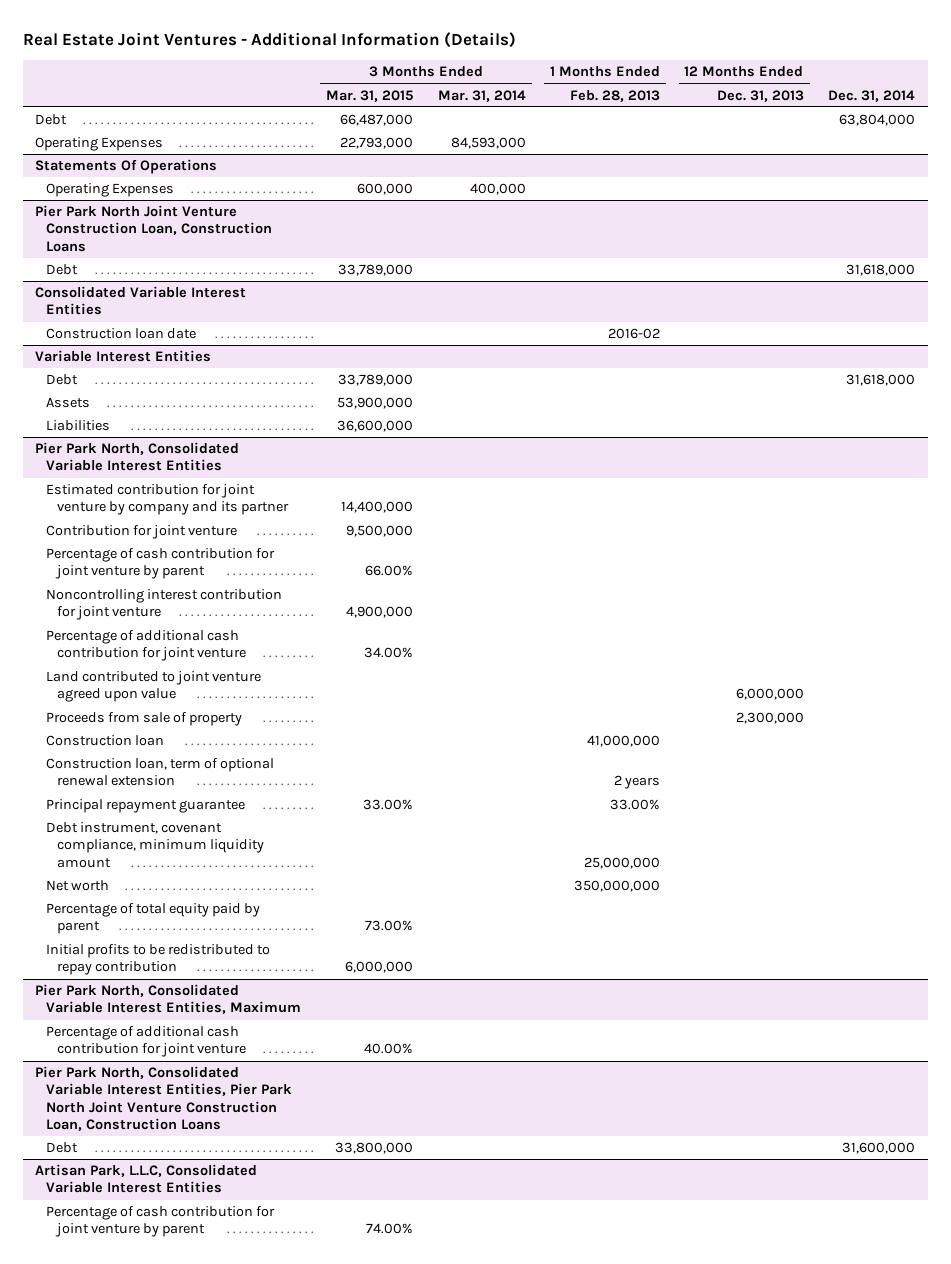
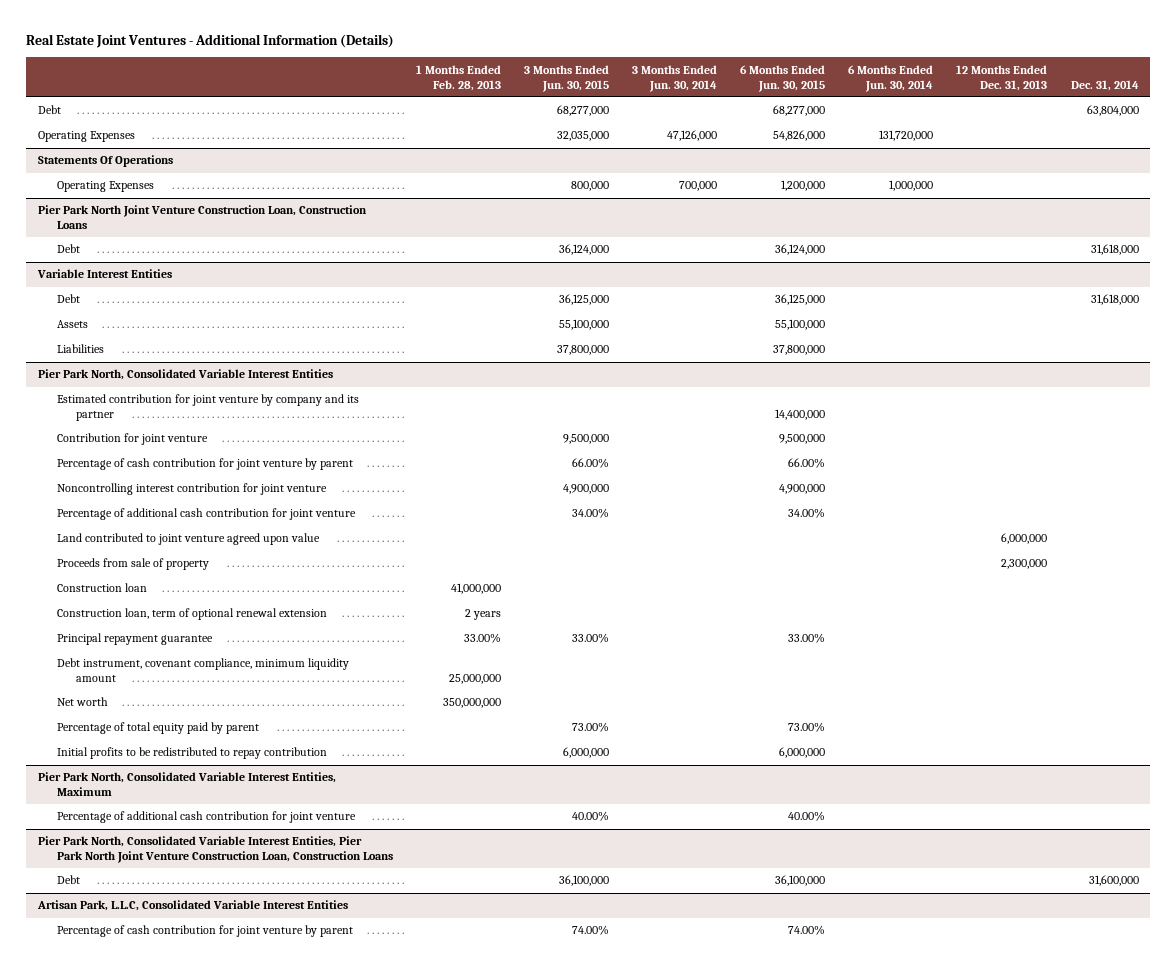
- | 3 Months Ended Mar. 31, 2015 | 3 Months Ended Mar. 31, 2014 | 1 Months Ended Feb. 28, 2013 | 12 Months Ended Dec. 31, 2013 | Dec. 31, 2014
+ | 1 Months Ended Feb. 28, 2013 | 3 Months Ended Jun. 30, 2015 | 3 Months Ended Jun. 30, 2014 | 6 Months Ended Jun. 30, 2015 | 6 Months Ended Jun. 30, 2014 | 12 Months Ended Dec. 31, 2013 | Dec. 31, 2014
- Consolidated Variable Interest Entities
- Construction loan date | | | 2016-02 | |

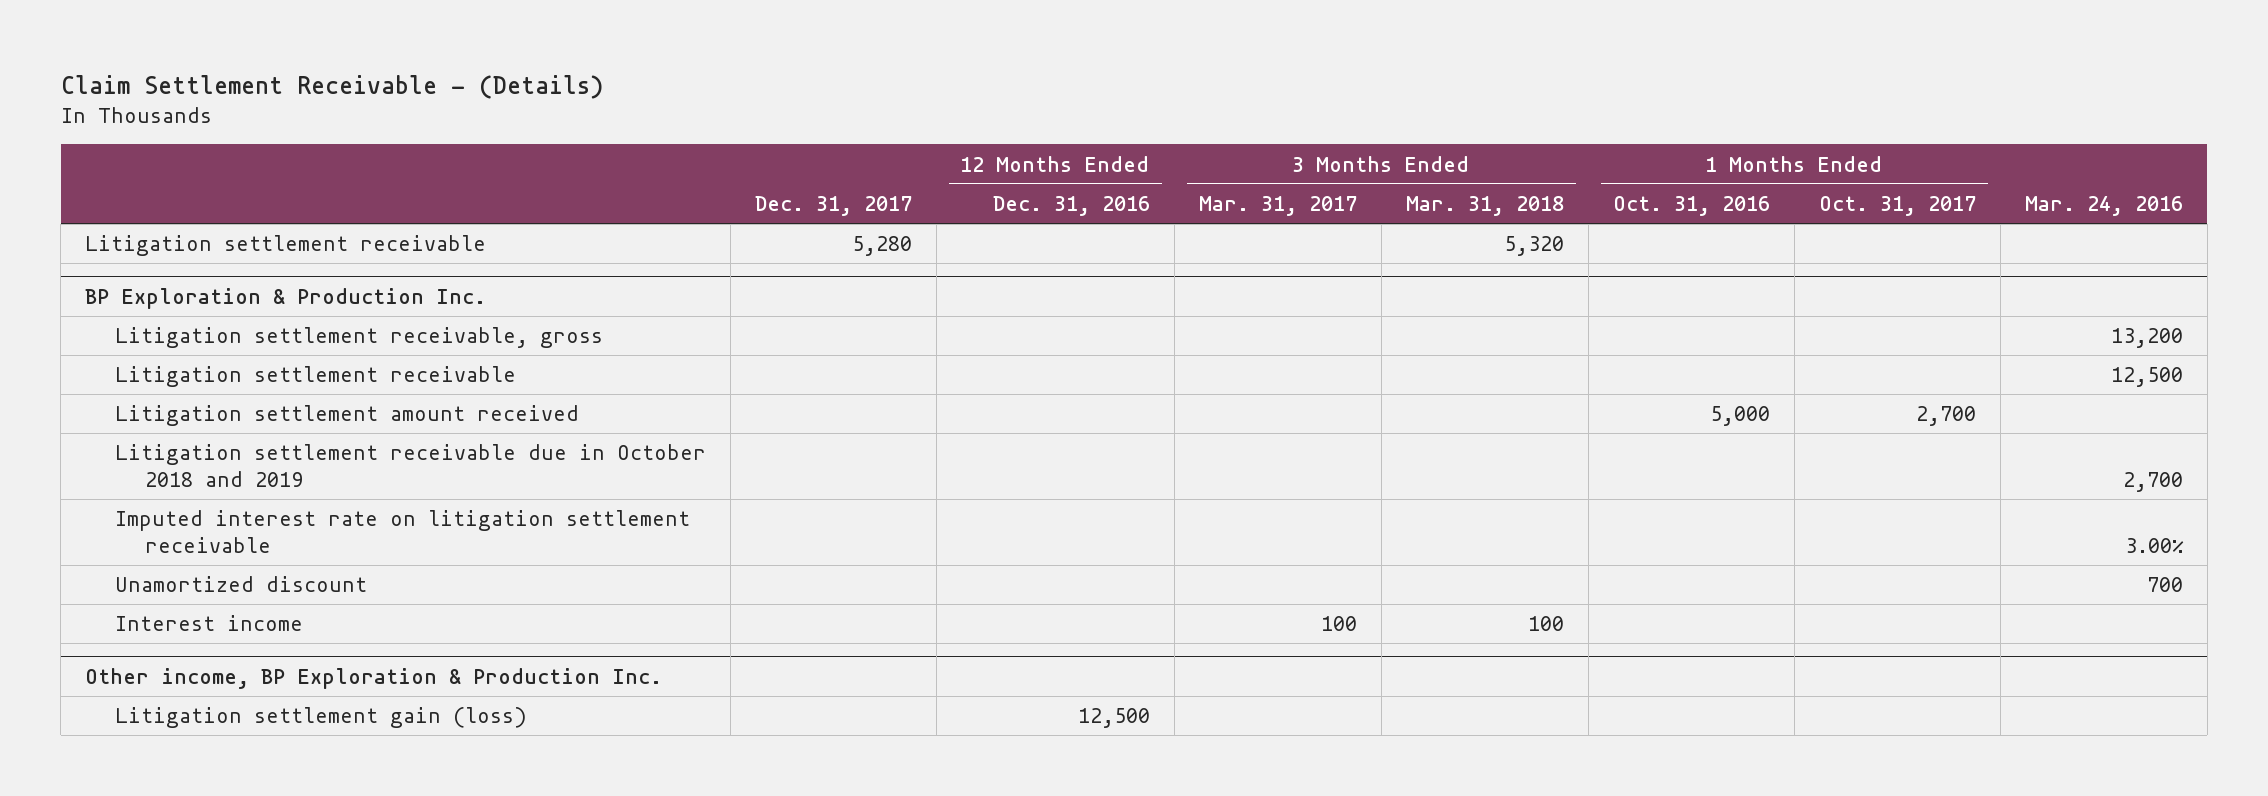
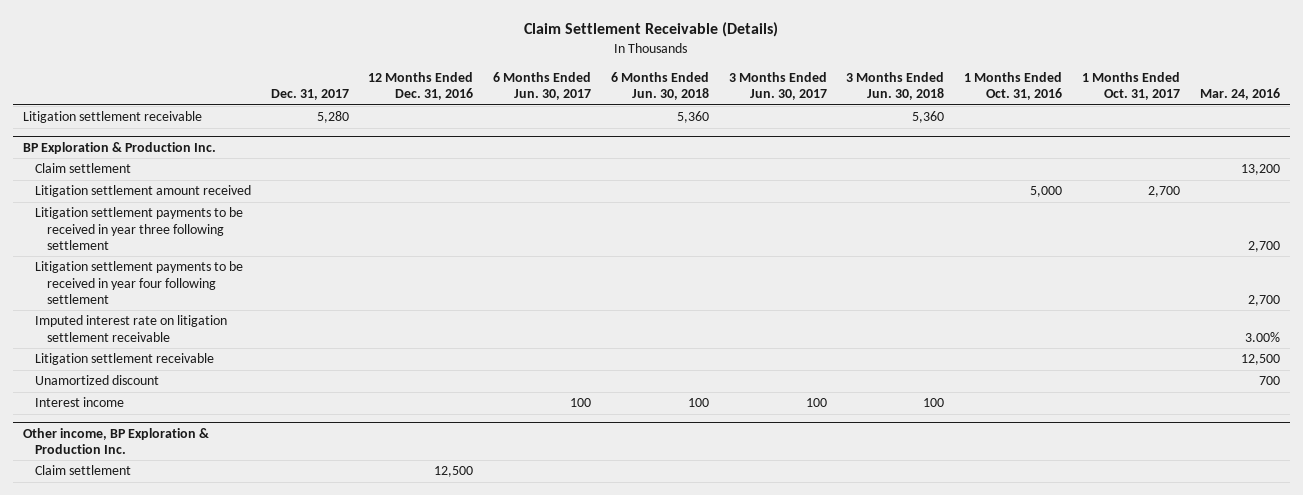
- Claim Settlement Receivable - (Details)
+ Claim Settlement Receivable (Details)
- | Dec. 31, 2017 | 12 Months Ended Dec. 31, 2016 | 3 Months Ended Mar. 31, 2017 | 3 Months Ended Mar. 31, 2018 | 1 Months Ended Oct. 31, 2016 | 1 Months Ended Oct. 31, 2017 | Mar. 24, 2016
+ | Dec. 31, 2017 | 12 Months Ended Dec. 31, 2016 | 6 Months Ended Jun. 30, 2017 | 6 Months Ended Jun. 30, 2018 | 3 Months Ended Jun. 30, 2017 | 3 Months Ended Jun. 30, 2018 | 1 Months Ended Oct. 31, 2016 | 1 Months Ended Oct. 31, 2017 | Mar. 24, 2016
@ BP Exploration & Production Inc.
- Litigation settlement receivable, gross | | | | | | | 13,200
+ Claim settlement | | | | | | | | | 13,200
- Litigation settlement receivable due in October 2018 and 2019 | | | | | | | 2,700
+ Litigation settlement payments to be received in year three following settlement | | | | | | | | | 2,700
+ Litigation settlement payments to be received in year four following settlement | | | | | | | | | 2,700
moved down: Litigation settlement receivable | | | | | | | | | 12,500
@ Other income, BP Exploration & Production Inc.
- Litigation settlement gain (loss) | | 12,500 | | | | |
+ Claim settlement | | 12,500 | | | | | | |

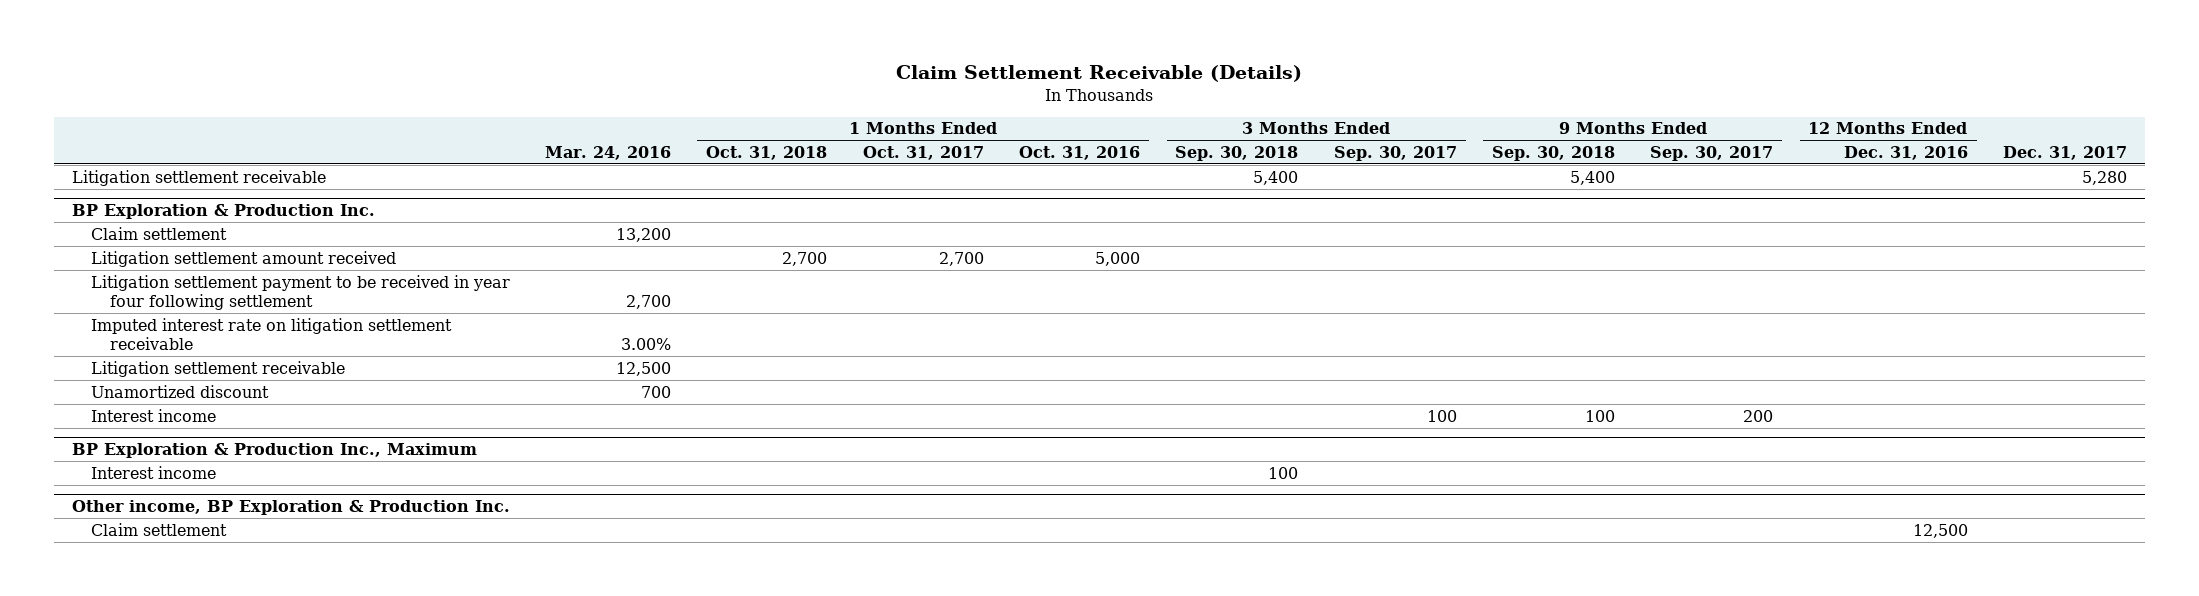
- | Dec. 31, 2017 | 12 Months Ended Dec. 31, 2016 | 6 Months Ended Jun. 30, 2017 | 6 Months Ended Jun. 30, 2018 | 3 Months Ended Jun. 30, 2017 | 3 Months Ended Jun. 30, 2018 | 1 Months Ended Oct. 31, 2016 | 1 Months Ended Oct. 31, 2017 | Mar. 24, 2016
+ | Mar. 24, 2016 | 1 Months Ended Oct. 31, 2018 | 1 Months Ended Oct. 31, 2017 | 1 Months Ended Oct. 31, 2016 | 3 Months Ended Sep. 30, 2018 | 3 Months Ended Sep. 30, 2017 | 9 Months Ended Sep. 30, 2018 | 9 Months Ended Sep. 30, 2017 | 12 Months Ended Dec. 31, 2016 | Dec. 31, 2017
@ BP Exploration & Production Inc.
- Litigation settlement payments to be received in year three following settlement | | | | | | | | | 2,700
- Litigation settlement payments to be received in year four following settlement | | | | | | | | | 2,700
+ Litigation settlement payment to be received in year four following settlement | 2,700 | | | | | | | | |
+ BP Exploration & Production Inc., Maximum
+ Interest income | | | | | 100 | | | | |

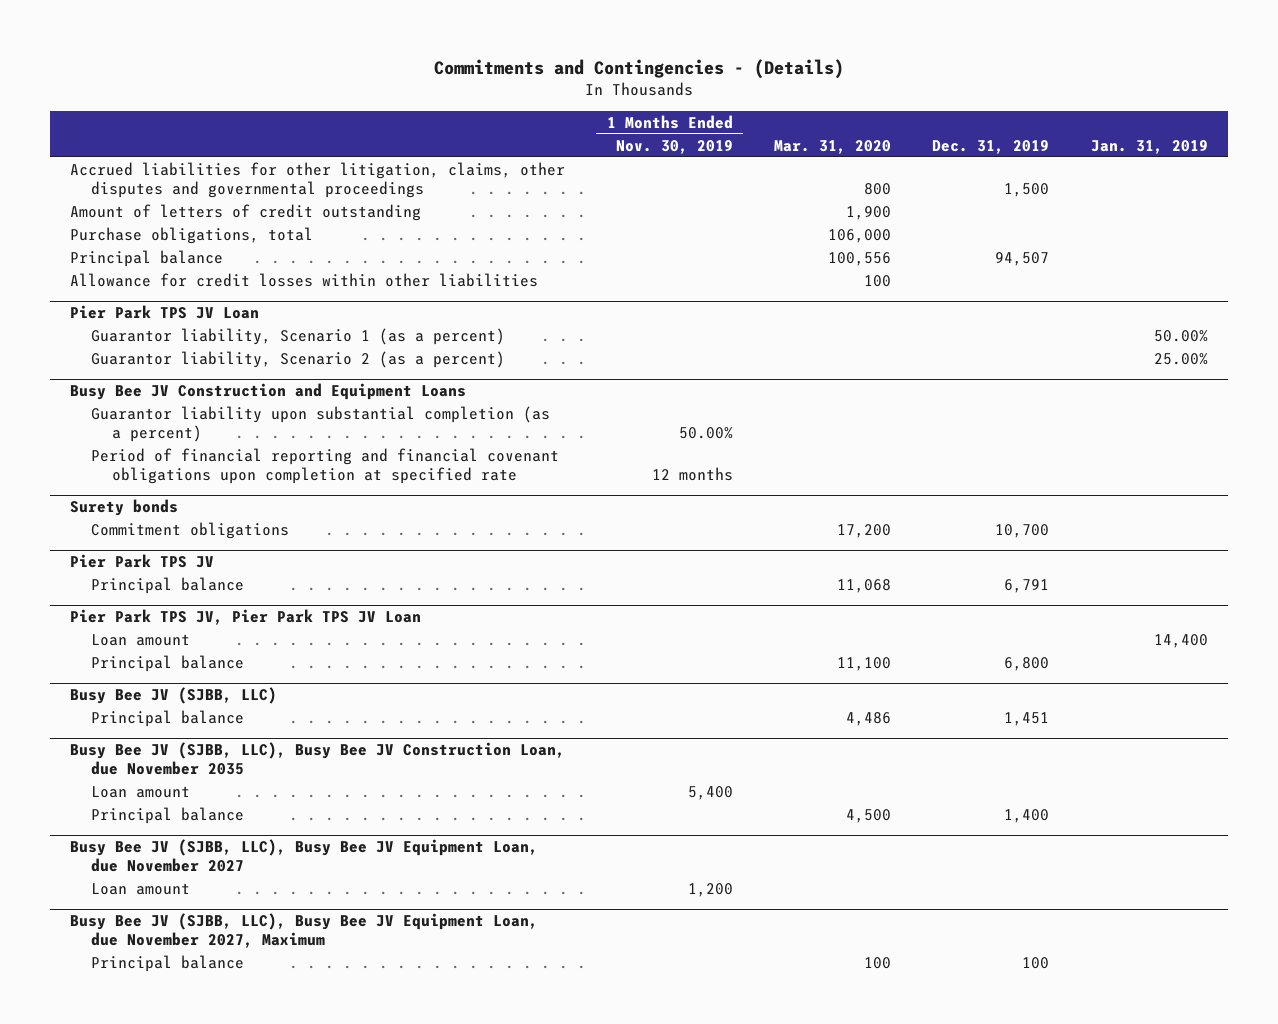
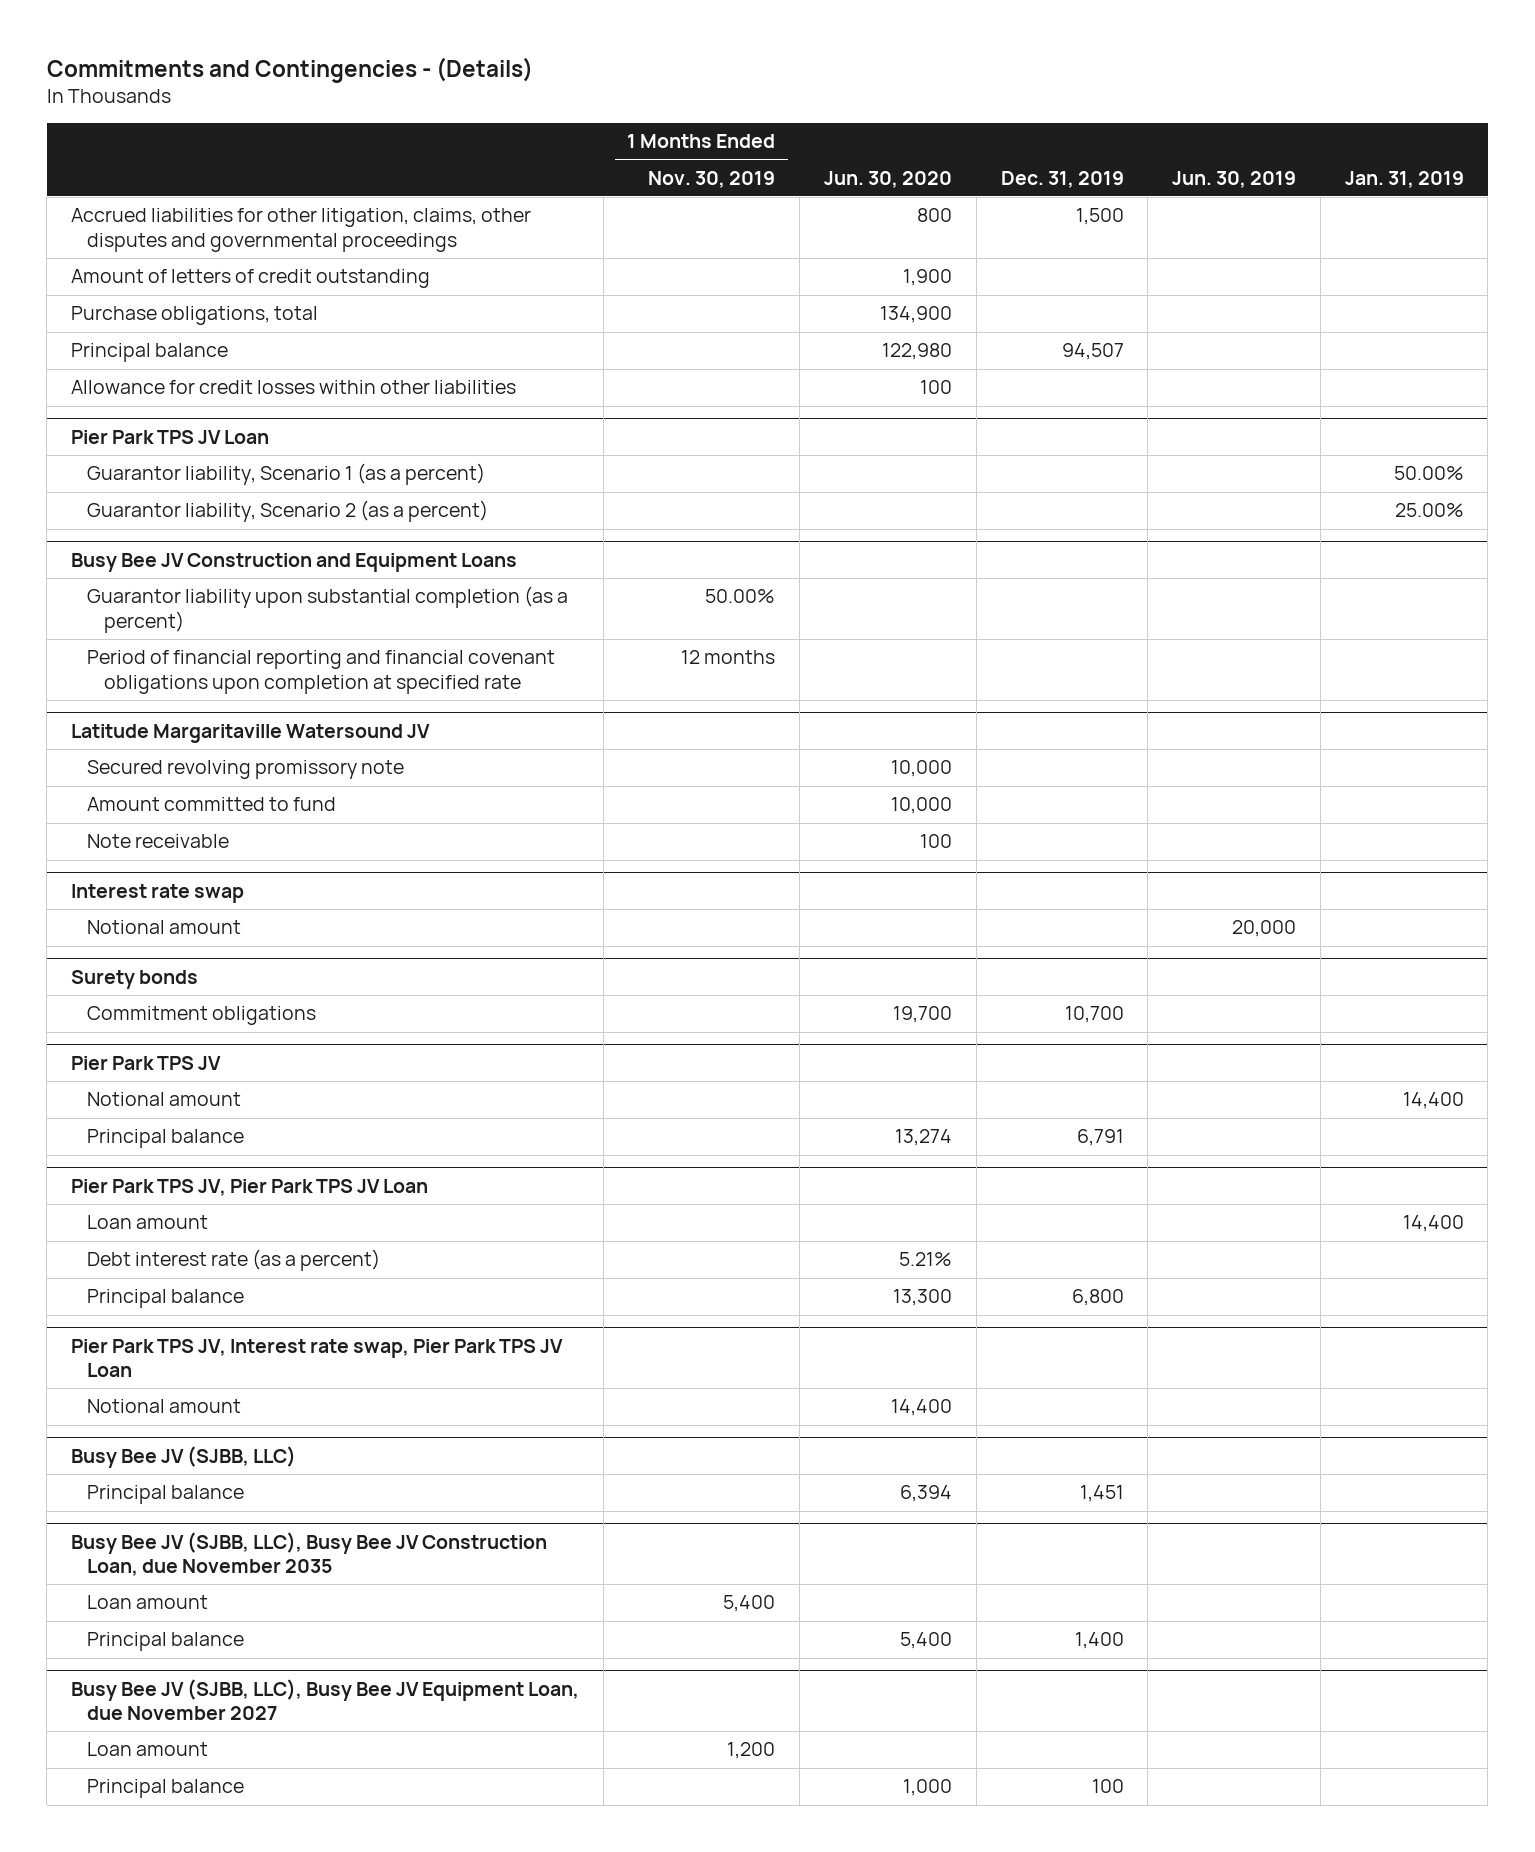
- | 1 Months Ended Nov. 30, 2019 | Mar. 31, 2020 | Dec. 31, 2019 | Jan. 31, 2019
+ | 1 Months Ended Nov. 30, 2019 | Jun. 30, 2020 | Dec. 31, 2019 | Jun. 30, 2019 | Jan. 31, 2019
+ Latitude Margaritaville Watersound JV
+ Secured revolving promissory note | | 10,000 | | |
+ Amount committed to fund | | 10,000 | | |
+ Note receivable | | 100 | | |
+ Interest rate swap
+ Notional amount | | | | 20,000 |
@ Pier Park TPS JV
+ Notional amount | | | | | 14,400
@ Pier Park TPS JV, Pier Park TPS JV Loan
+ Debt interest rate (as a percent) | | 5.21% | | |
+ Pier Park TPS JV, Interest rate swap, Pier Park TPS JV Loan
+ Notional amount | | 14,400 | | |
- Busy Bee JV (SJBB, LLC), Busy Bee JV Equipment Loan, due November 2027, Maximum
- Principal balance | | 100 | 100 |
@ Busy Bee JV (SJBB, LLC), Busy Bee JV Equipment Loan, due November 2027
+ Principal balance | | 1,000 | 100 | |

